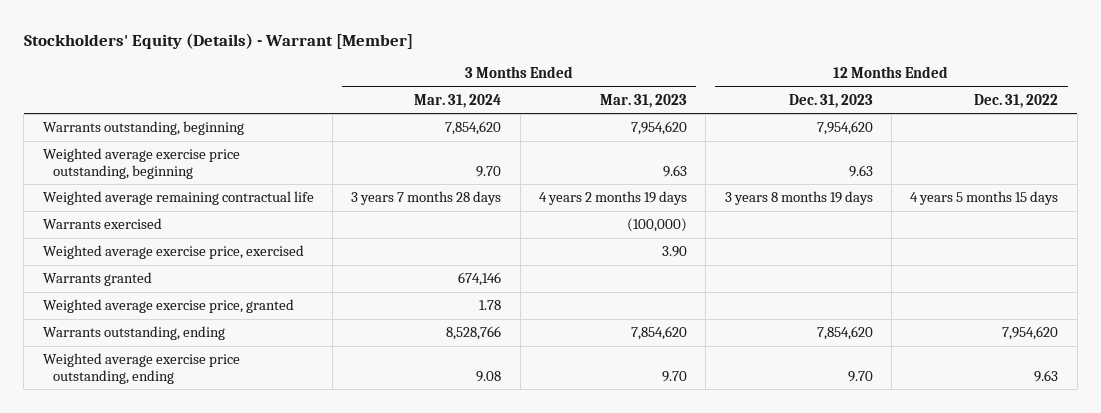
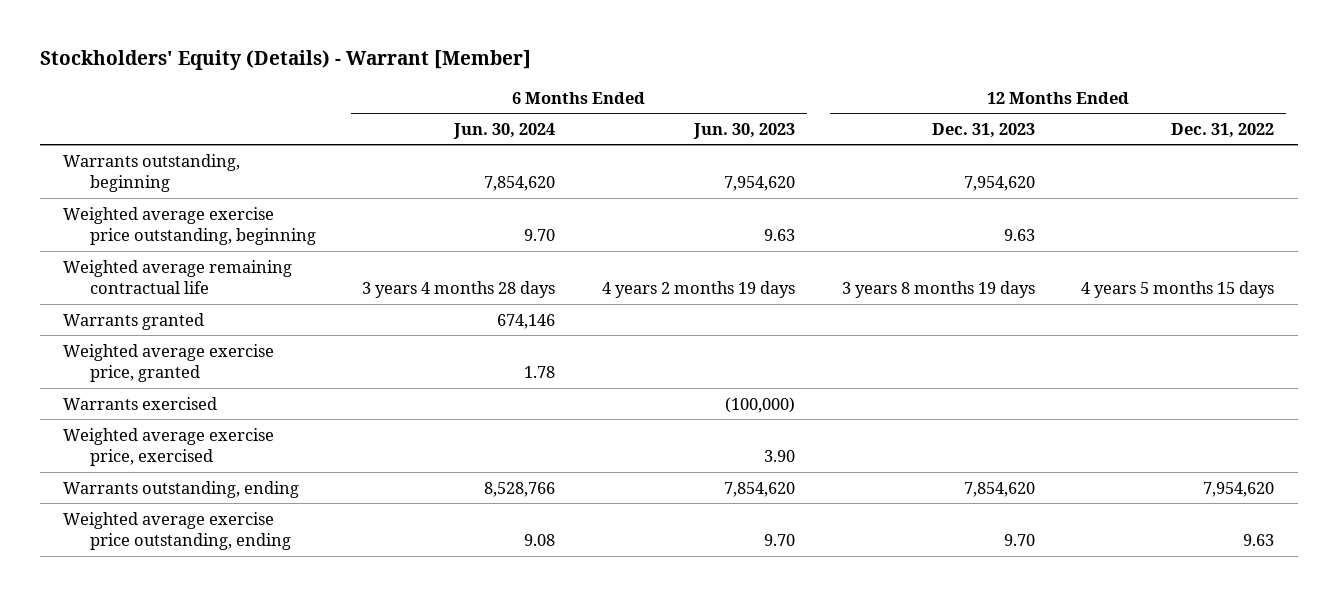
- | 3 Months Ended Mar. 31, 2024 | 3 Months Ended Mar. 31, 2023 | 12 Months Ended Dec. 31, 2023 | 12 Months Ended Dec. 31, 2022
+ | 6 Months Ended Jun. 30, 2024 | 6 Months Ended Jun. 30, 2023 | 12 Months Ended Dec. 31, 2023 | 12 Months Ended Dec. 31, 2022
moved down: Warrants exercised | | (100,000) | |
moved down: Weighted average exercise price, exercised | | 3.90 | |

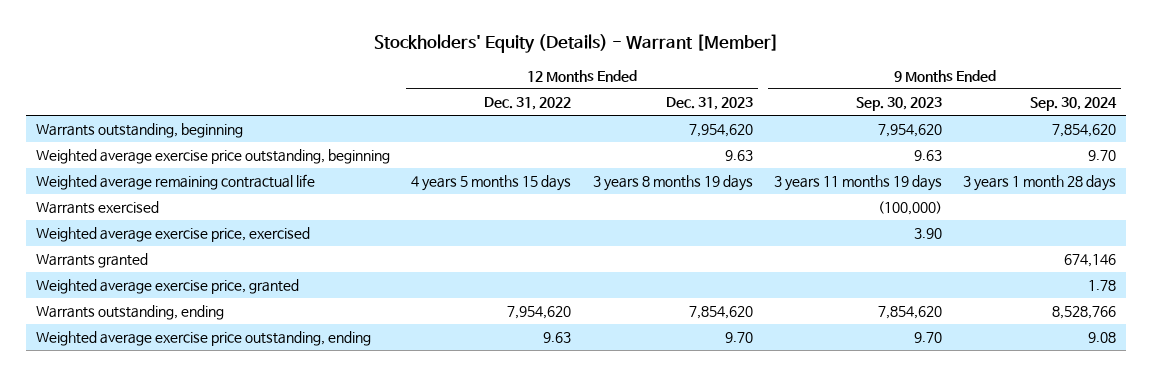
- | 6 Months Ended Jun. 30, 2024 | 6 Months Ended Jun. 30, 2023 | 12 Months Ended Dec. 31, 2023 | 12 Months Ended Dec. 31, 2022
+ | 12 Months Ended Dec. 31, 2022 | 12 Months Ended Dec. 31, 2023 | 9 Months Ended Sep. 30, 2023 | 9 Months Ended Sep. 30, 2024
moved down: Warrants granted | | | | 674,146
moved down: Weighted average exercise price, granted | | | | 1.78

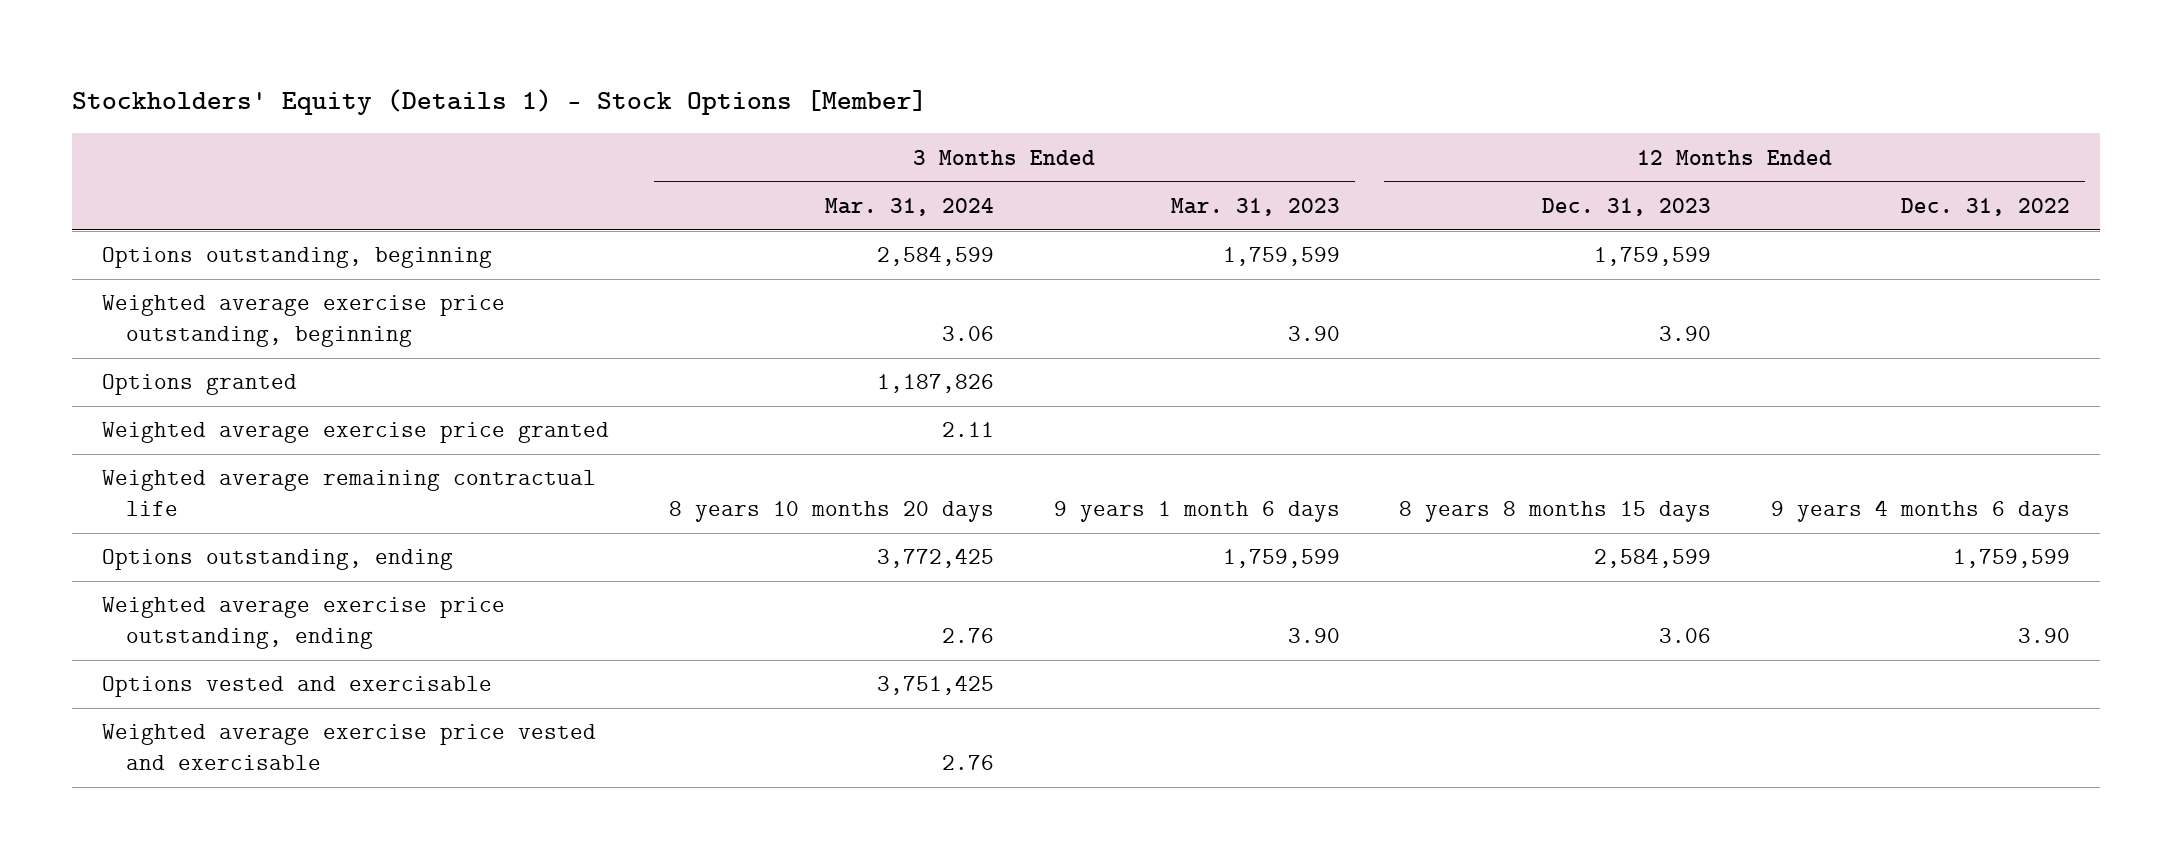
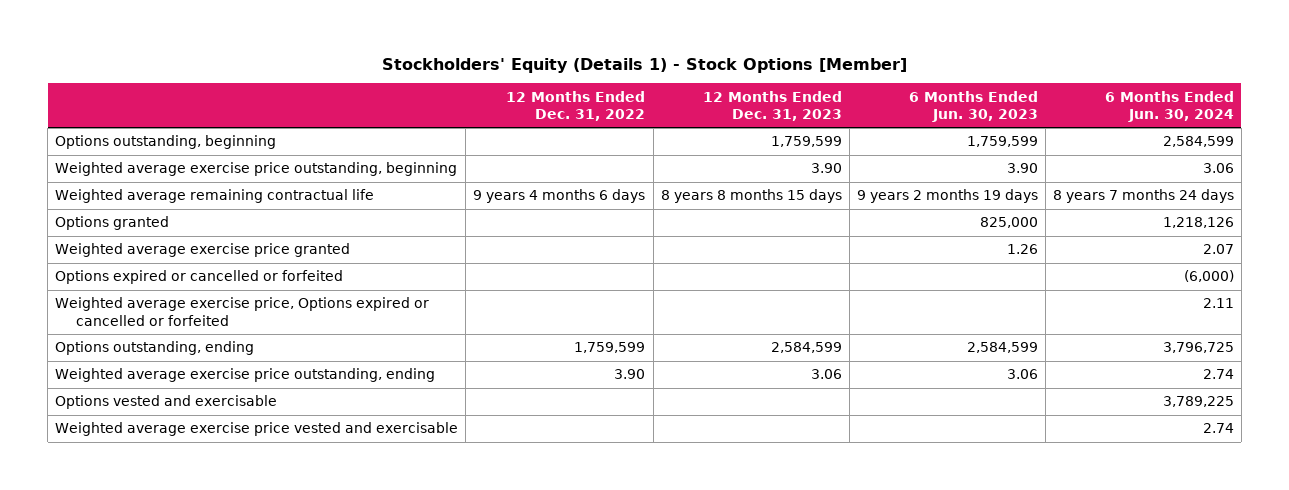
- | 3 Months Ended Mar. 31, 2024 | 3 Months Ended Mar. 31, 2023 | 12 Months Ended Dec. 31, 2023 | 12 Months Ended Dec. 31, 2022
+ | 12 Months Ended Dec. 31, 2022 | 12 Months Ended Dec. 31, 2023 | 6 Months Ended Jun. 30, 2023 | 6 Months Ended Jun. 30, 2024
moved up: Weighted average remaining contractual life | 9 years 4 months 6 days | 8 years 8 months 15 days | 9 years 2 months 19 days | 8 years 7 months 24 days
+ Options expired or cancelled or forfeited | | | | (6,000)
+ Weighted average exercise price, Options expired or cancelled or forfeited | | | | 2.11

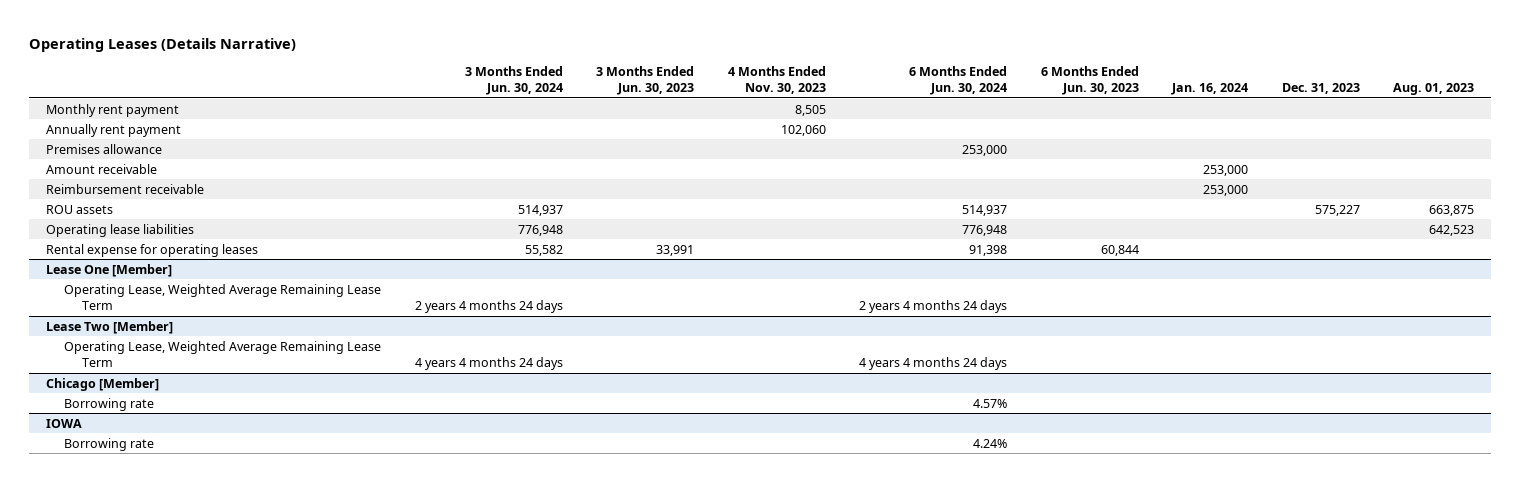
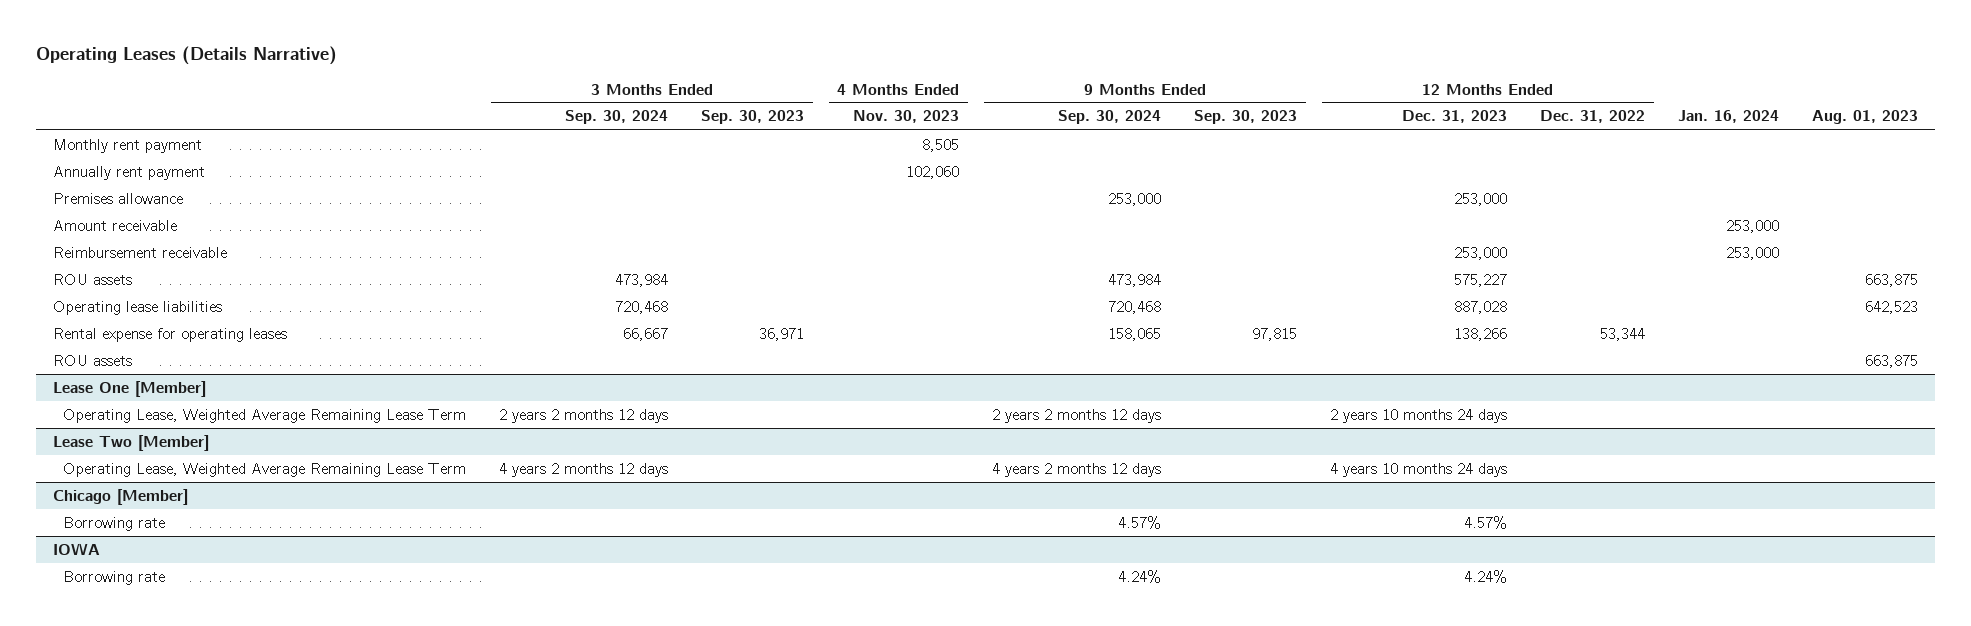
- | 3 Months Ended Jun. 30, 2024 | 3 Months Ended Jun. 30, 2023 | 4 Months Ended Nov. 30, 2023 | 6 Months Ended Jun. 30, 2024 | 6 Months Ended Jun. 30, 2023 | Jan. 16, 2024 | Dec. 31, 2023 | Aug. 01, 2023
+ | 3 Months Ended Sep. 30, 2024 | 3 Months Ended Sep. 30, 2023 | 4 Months Ended Nov. 30, 2023 | 9 Months Ended Sep. 30, 2024 | 9 Months Ended Sep. 30, 2023 | 12 Months Ended Dec. 31, 2023 | 12 Months Ended Dec. 31, 2022 | Jan. 16, 2024 | Aug. 01, 2023
+ ROU assets | | | | | | | | | 663,875

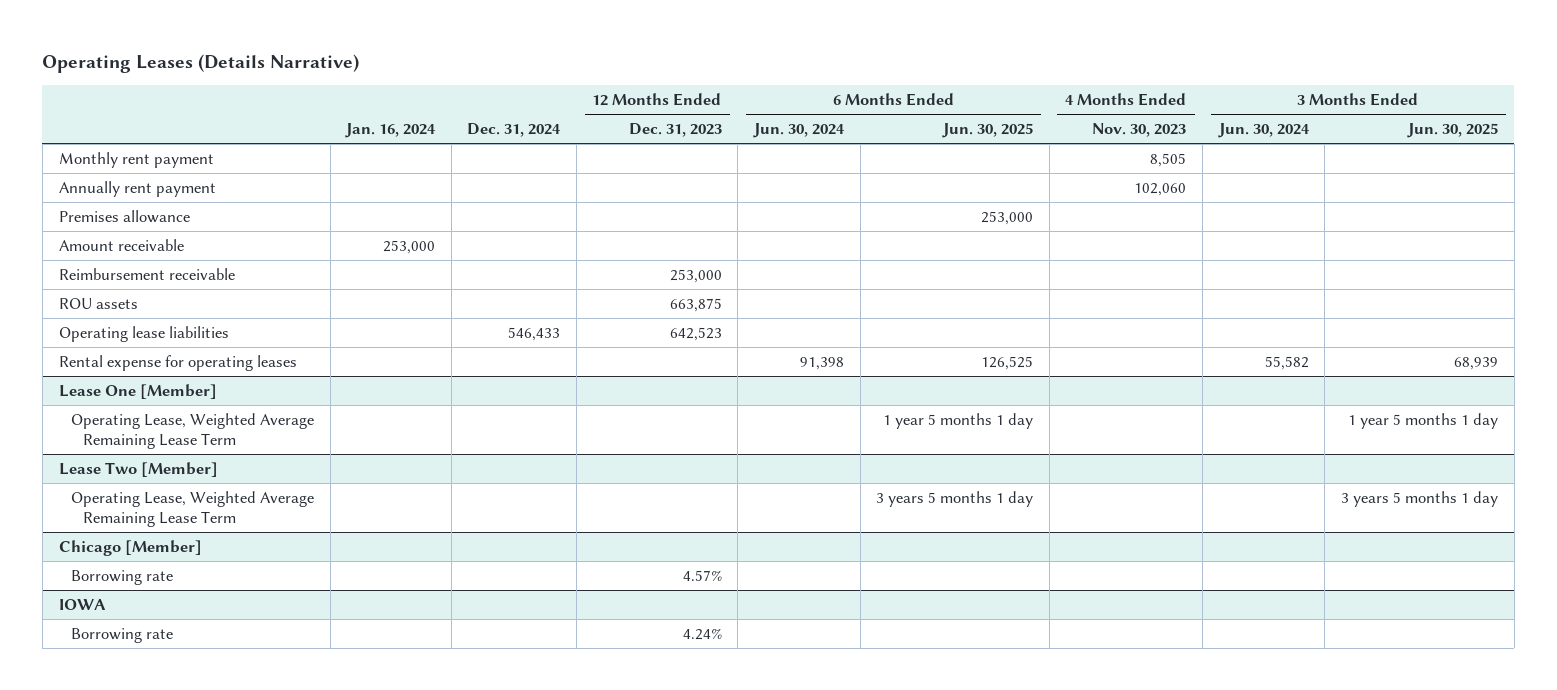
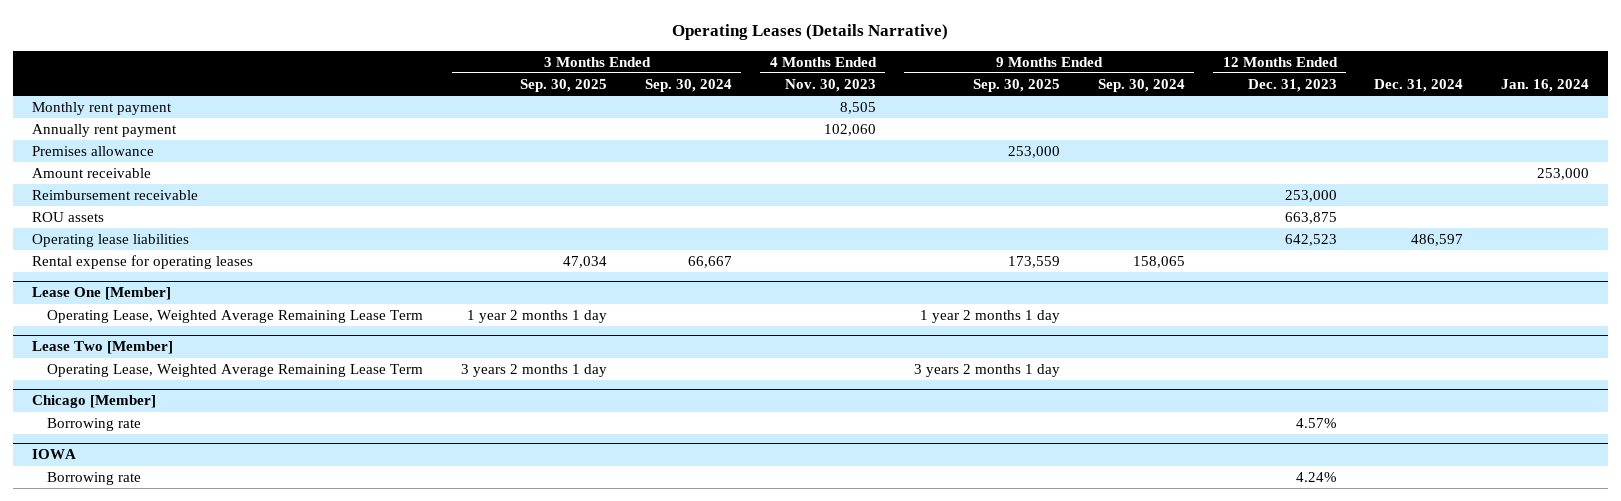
- | Jan. 16, 2024 | Dec. 31, 2024 | 12 Months Ended Dec. 31, 2023 | 6 Months Ended Jun. 30, 2024 | 6 Months Ended Jun. 30, 2025 | 4 Months Ended Nov. 30, 2023 | 3 Months Ended Jun. 30, 2024 | 3 Months Ended Jun. 30, 2025
+ | 3 Months Ended Sep. 30, 2025 | 3 Months Ended Sep. 30, 2024 | 4 Months Ended Nov. 30, 2023 | 9 Months Ended Sep. 30, 2025 | 9 Months Ended Sep. 30, 2024 | 12 Months Ended Dec. 31, 2023 | Dec. 31, 2024 | Jan. 16, 2024
- Operating lease liabilities | | 546,433 | 642,523 | | | | |
+ Operating lease liabilities | | | | | | 642,523 | 486,597 |

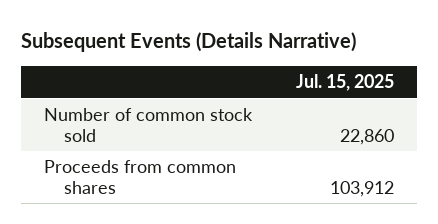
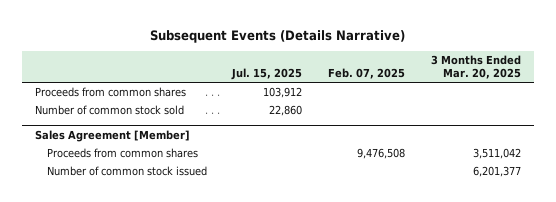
- | Jul. 15, 2025
+ | Jul. 15, 2025 | Feb. 07, 2025 | 3 Months Ended Mar. 20, 2025
moved down: Number of common stock sold | 22,860 | |
+ Sales Agreement [Member]
+ Proceeds from common shares | | 9,476,508 | 3,511,042
+ Number of common stock issued | | | 6,201,377

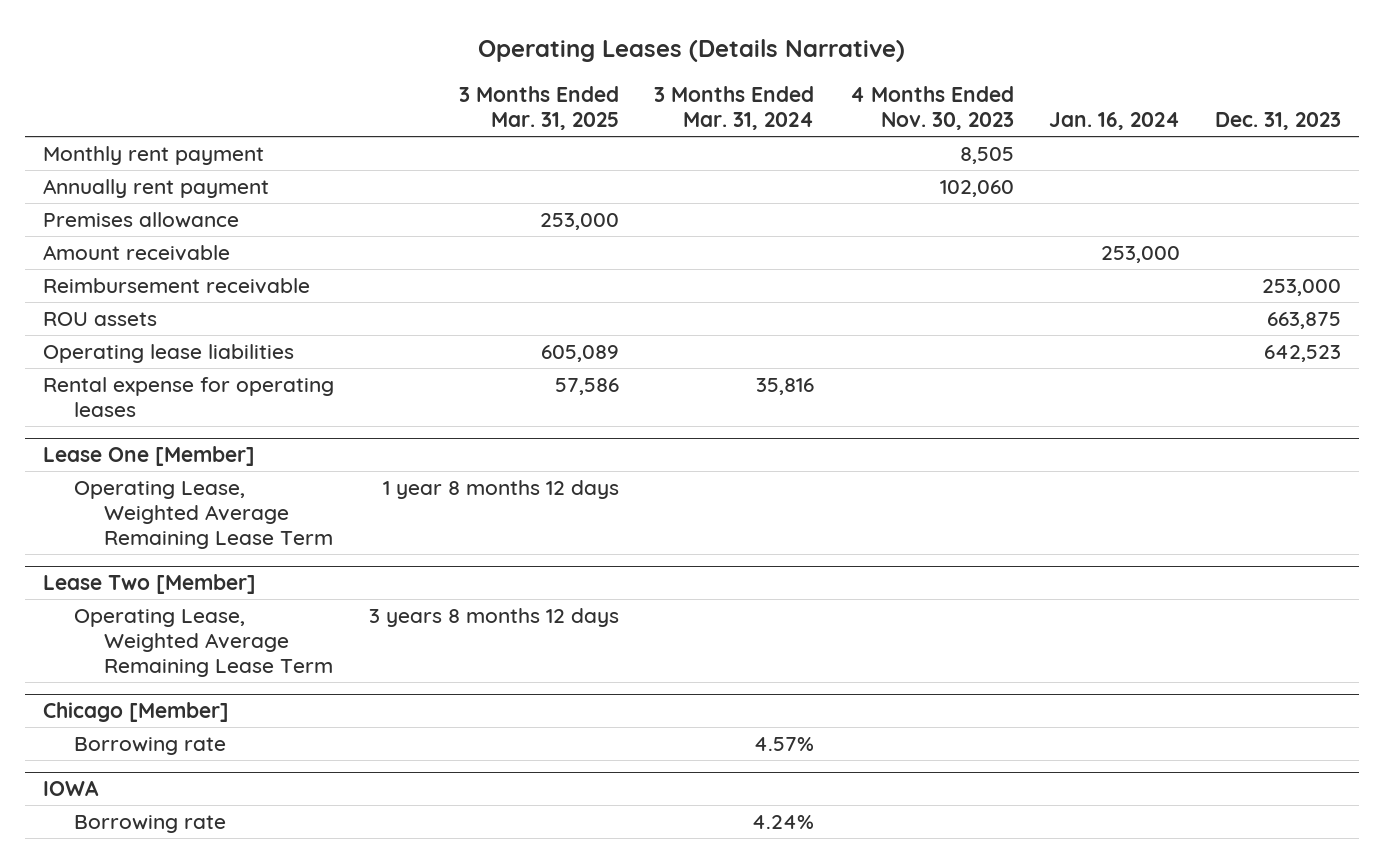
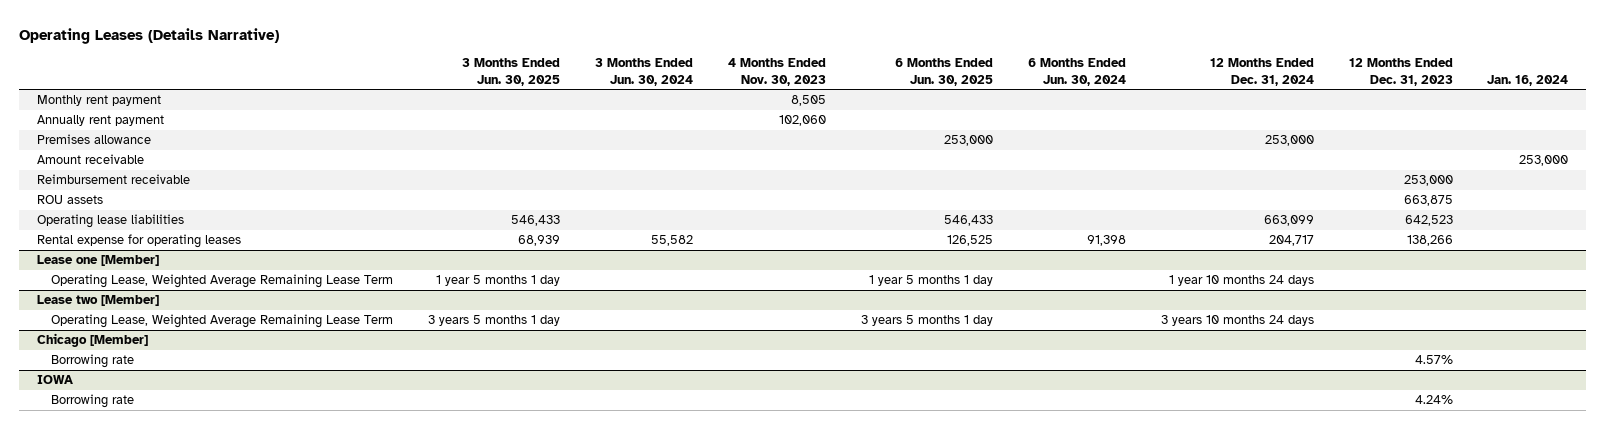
- | 3 Months Ended Mar. 31, 2025 | 3 Months Ended Mar. 31, 2024 | 4 Months Ended Nov. 30, 2023 | Jan. 16, 2024 | Dec. 31, 2023
+ | 3 Months Ended Jun. 30, 2025 | 3 Months Ended Jun. 30, 2024 | 4 Months Ended Nov. 30, 2023 | 6 Months Ended Jun. 30, 2025 | 6 Months Ended Jun. 30, 2024 | 12 Months Ended Dec. 31, 2024 | 12 Months Ended Dec. 31, 2023 | Jan. 16, 2024
- Lease One [Member]
+ Lease one [Member]
- Lease Two [Member]
+ Lease two [Member]

